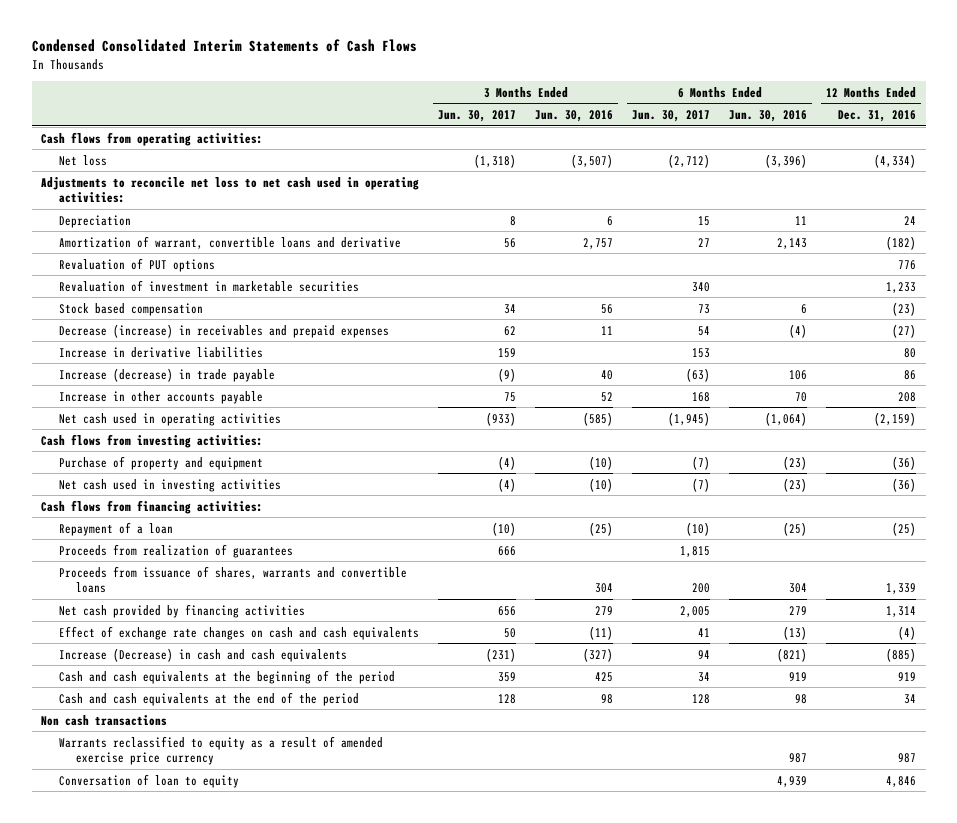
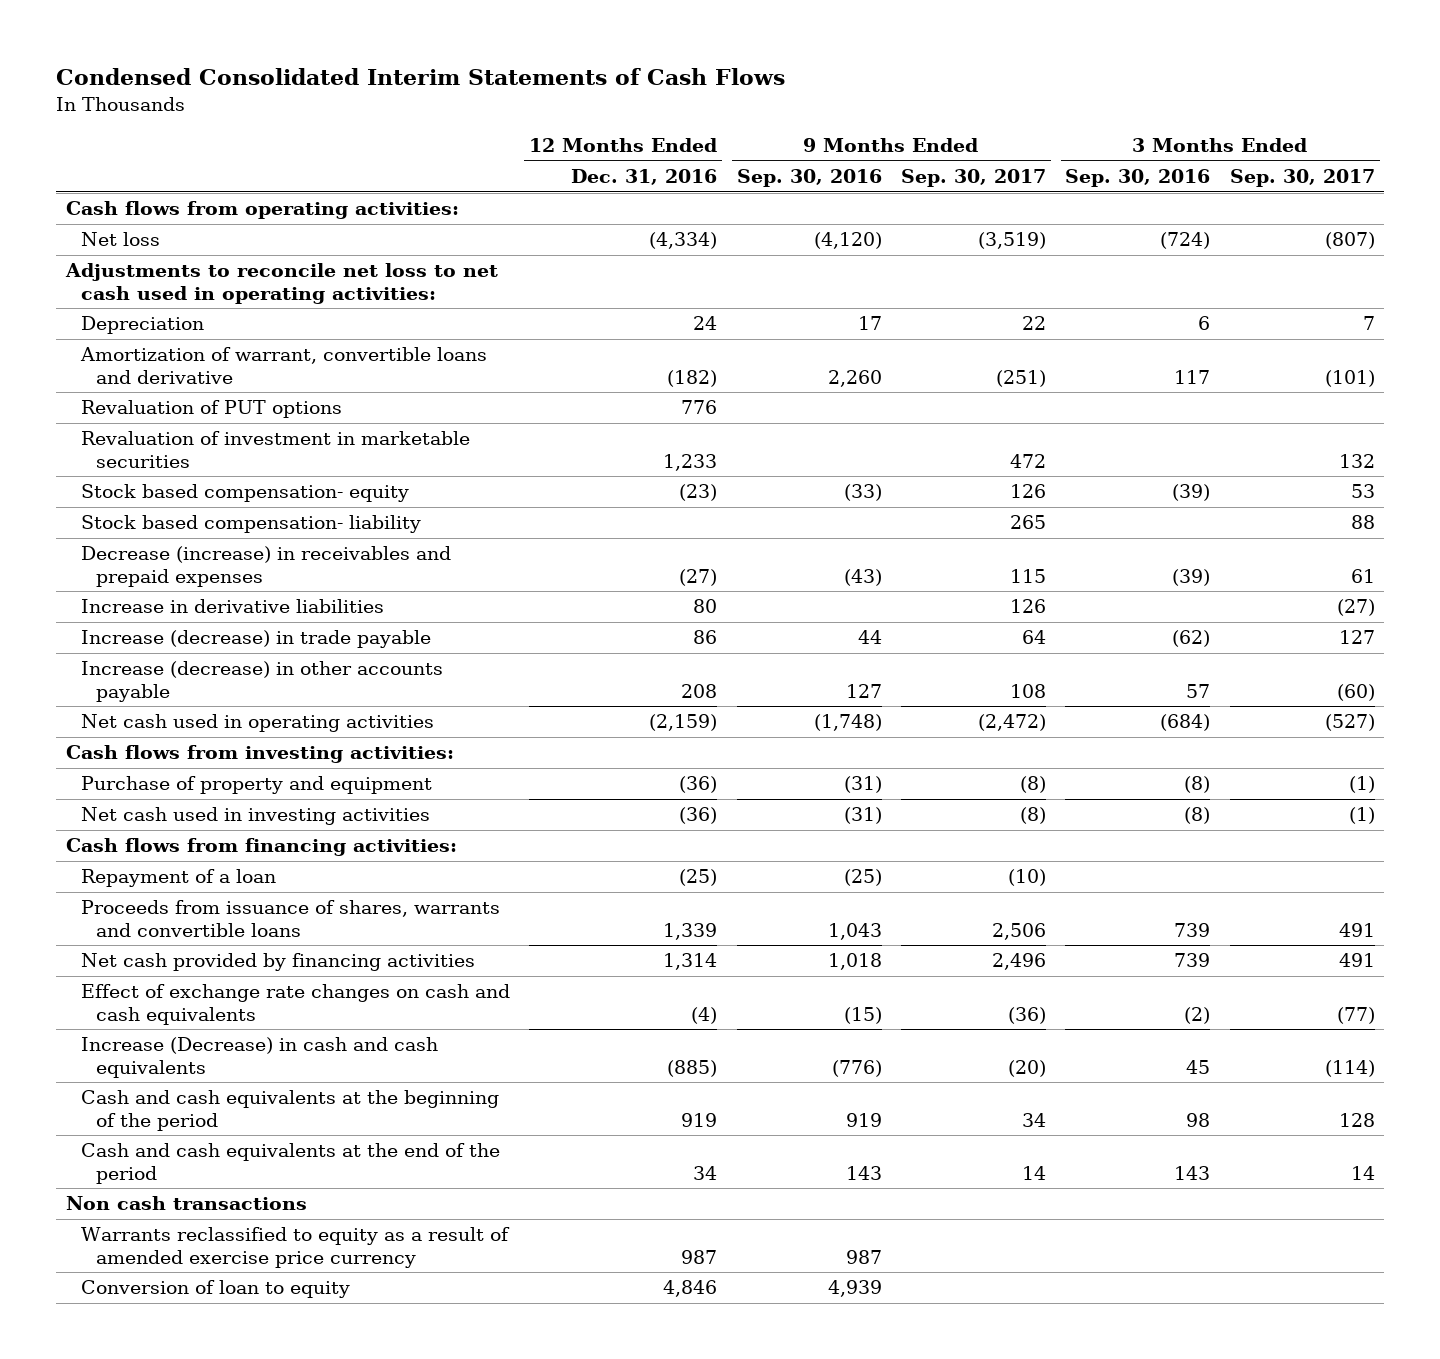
- | 3 Months Ended Jun. 30, 2017 | 3 Months Ended Jun. 30, 2016 | 6 Months Ended Jun. 30, 2017 | 6 Months Ended Jun. 30, 2016 | 12 Months Ended Dec. 31, 2016
+ | 12 Months Ended Dec. 31, 2016 | 9 Months Ended Sep. 30, 2016 | 9 Months Ended Sep. 30, 2017 | 3 Months Ended Sep. 30, 2016 | 3 Months Ended Sep. 30, 2017
- Stock based compensation | 34 | 56 | 73 | 6 | (23)
+ Stock based compensation- equity | (23) | (33) | 126 | (39) | 53
+ Stock based compensation- liability | | | 265 | | 88
- Increase in other accounts payable | 75 | 52 | 168 | 70 | 208
+ Increase (decrease) in other accounts payable | 208 | 127 | 108 | 57 | (60)
- Proceeds from realization of guarantees | 666 | | 1,815 | |
- Conversation of loan to equity | | | | 4,939 | 4,846
+ Conversion of loan to equity | 4,846 | 4,939 | | |

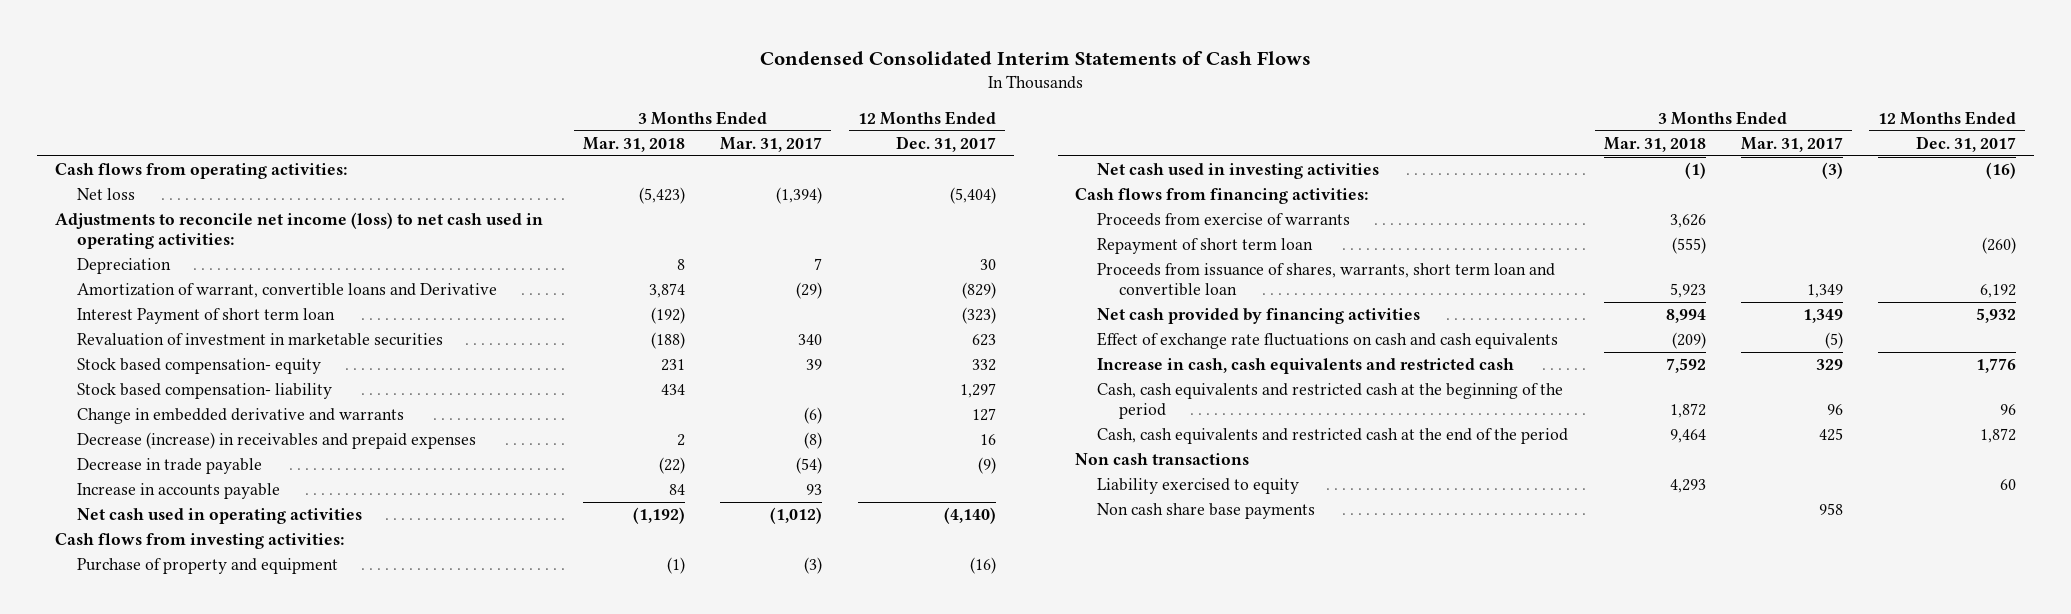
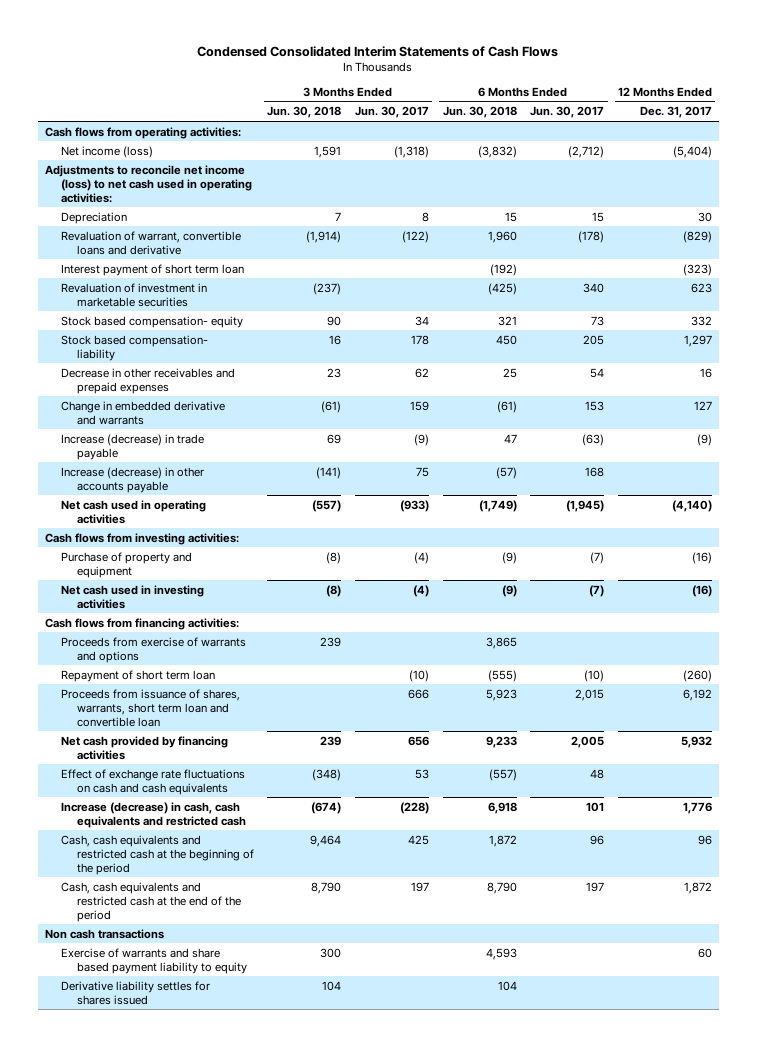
- | 3 Months Ended Mar. 31, 2018 | 3 Months Ended Mar. 31, 2017 | 12 Months Ended Dec. 31, 2017
+ | 3 Months Ended Jun. 30, 2018 | 3 Months Ended Jun. 30, 2017 | 6 Months Ended Jun. 30, 2018 | 6 Months Ended Jun. 30, 2017 | 12 Months Ended Dec. 31, 2017
- Net loss | (5,423) | (1,394) | (5,404)
+ Net income (loss) | 1,591 | (1,318) | (3,832) | (2,712) | (5,404)
- Amortization of warrant, convertible loans and Derivative | 3,874 | (29) | (829)
- Interest Payment of short term loan | (192) | | (323)
+ Revaluation of warrant, convertible loans and derivative | (1,914) | (122) | 1,960 | (178) | (829)
+ Interest payment of short term loan | | | (192) | | (323)
+ Decrease in other receivables and prepaid expenses | 23 | 62 | 25 | 54 | 16
- Decrease (increase) in receivables and prepaid expenses | 2 | (8) | 16
- Decrease in trade payable | (22) | (54) | (9)
- Increase in accounts payable | 84 | 93 |
+ Increase (decrease) in trade payable | 69 | (9) | 47 | (63) | (9)
+ Increase (decrease) in other accounts payable | (141) | 75 | (57) | 168 |
- Proceeds from exercise of warrants | 3,626 | |
+ Proceeds from exercise of warrants and options | 239 | | 3,865 | |
- Increase in cash, cash equivalents and restricted cash | 7,592 | 329 | 1,776
+ Increase (decrease) in cash, cash equivalents and restricted cash | (674) | (228) | 6,918 | 101 | 1,776
- Liability exercised to equity | 4,293 | | 60
- Non cash share base payments | | 958 |
+ Exercise of warrants and share based payment liability to equity | 300 | | 4,593 | | 60
+ Derivative liability settles for shares issued | 104 | | 104 | |

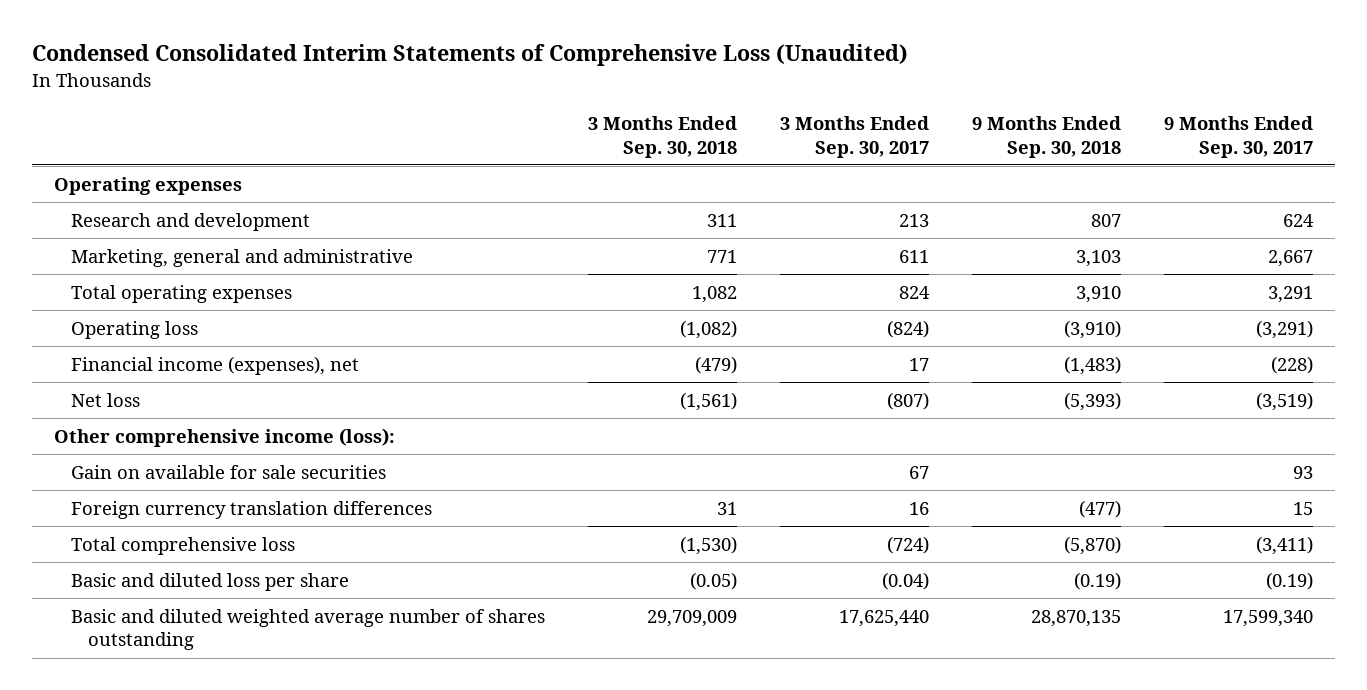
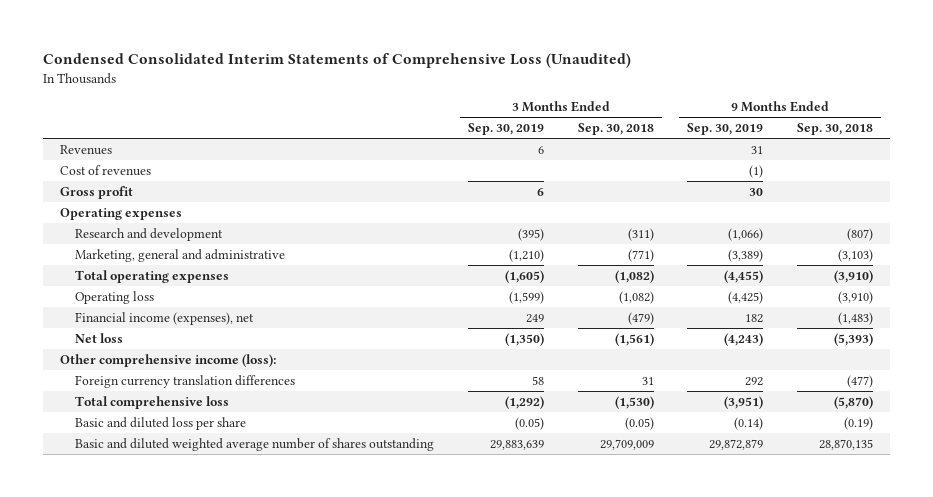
- | 3 Months Ended Sep. 30, 2018 | 3 Months Ended Sep. 30, 2017 | 9 Months Ended Sep. 30, 2018 | 9 Months Ended Sep. 30, 2017
+ | 3 Months Ended Sep. 30, 2019 | 3 Months Ended Sep. 30, 2018 | 9 Months Ended Sep. 30, 2019 | 9 Months Ended Sep. 30, 2018
+ Revenues | 6 | | 31 |
+ Cost of revenues | | | (1) |
+ Gross profit | 6 | | 30 |
- Research and development | 311 | 213 | 807 | 624
- Marketing, general and administrative | 771 | 611 | 3,103 | 2,667
- Total operating expenses | 1,082 | 824 | 3,910 | 3,291
+ Research and development | (395) | (311) | (1,066) | (807)
+ Marketing, general and administrative | (1,210) | (771) | (3,389) | (3,103)
+ Total operating expenses | (1,605) | (1,082) | (4,455) | (3,910)
- Gain on available for sale securities | | 67 | | 93

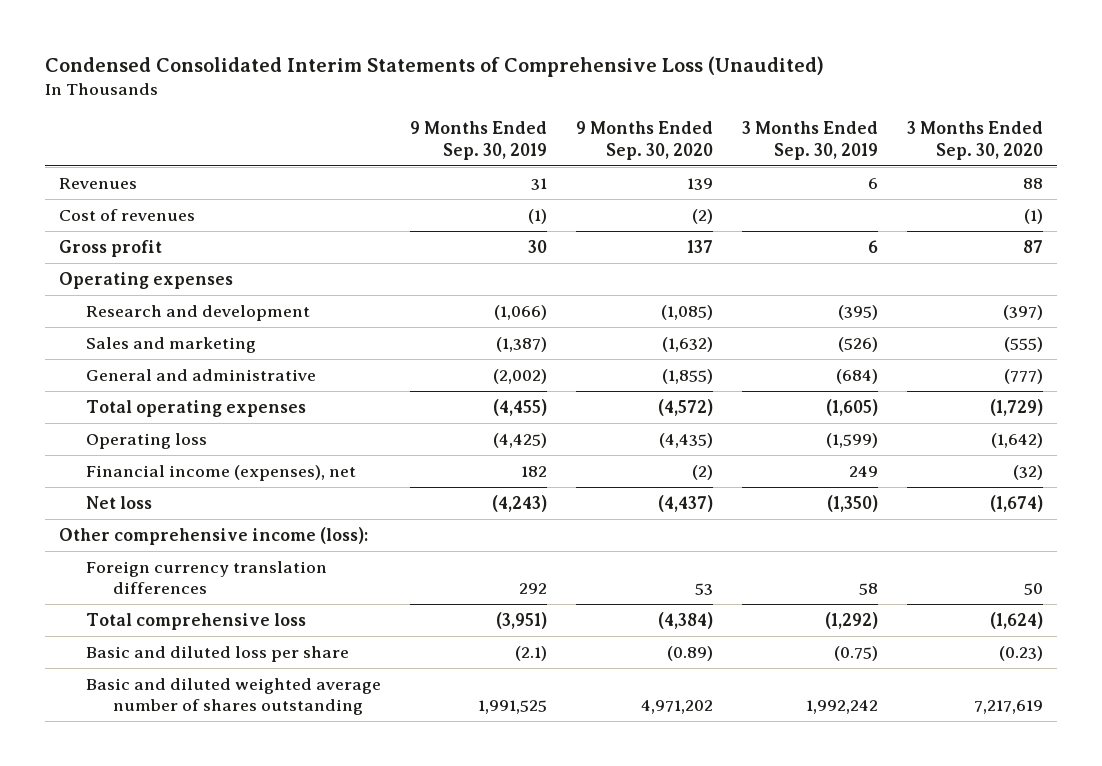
- | 3 Months Ended Sep. 30, 2019 | 3 Months Ended Sep. 30, 2018 | 9 Months Ended Sep. 30, 2019 | 9 Months Ended Sep. 30, 2018
+ | 9 Months Ended Sep. 30, 2019 | 9 Months Ended Sep. 30, 2020 | 3 Months Ended Sep. 30, 2019 | 3 Months Ended Sep. 30, 2020
- Marketing, general and administrative | (1,210) | (771) | (3,389) | (3,103)
+ Sales and marketing | (1,387) | (1,632) | (526) | (555)
+ General and administrative | (2,002) | (1,855) | (684) | (777)
- Basic and diluted loss per share | (0.05) | (0.05) | (0.14) | (0.19)
- Basic and diluted weighted average number of shares outstanding | 29,883,639 | 29,709,009 | 29,872,879 | 28,870,135
+ Basic and diluted loss per share | (2.1) | (0.89) | (0.75) | (0.23)
+ Basic and diluted weighted average number of shares outstanding | 1,991,525 | 4,971,202 | 1,992,242 | 7,217,619

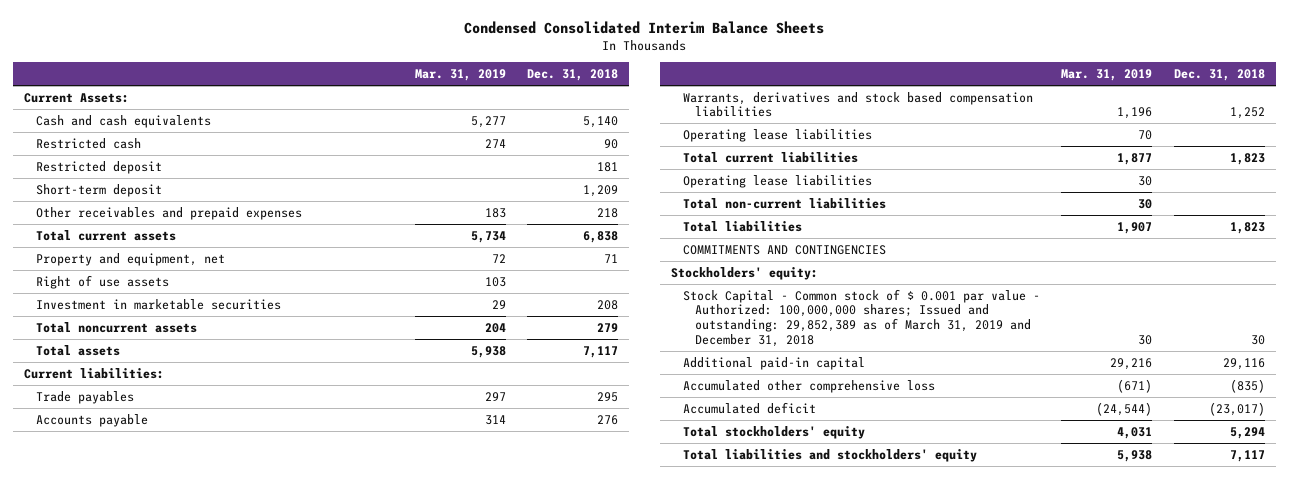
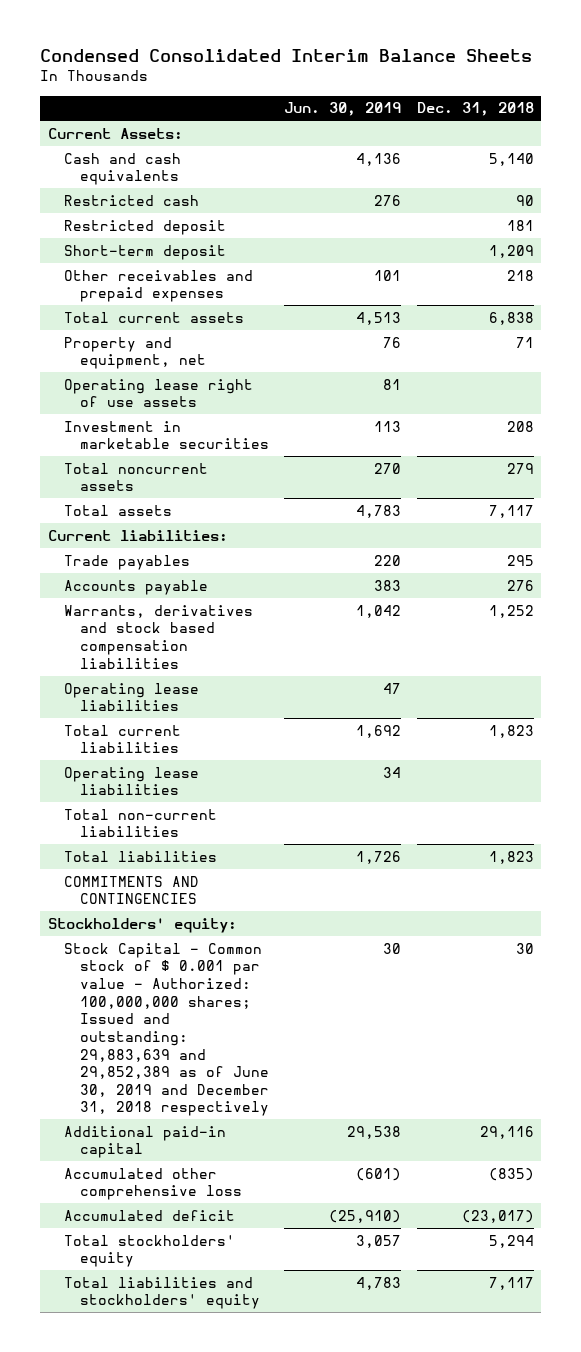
- | Mar. 31, 2019 | Dec. 31, 2018
+ | Jun. 30, 2019 | Dec. 31, 2018
- Right of use assets | 103 |
+ Operating lease right of use assets | 81 |
- Stock Capital - Common stock of $ 0.001 par value - Authorized: 100,000,000 shares; Issued and outstanding: 29,852,389 as of March 31, 2019 and December 31, 2018 | 30 | 30
+ Stock Capital - Common stock of $ 0.001 par value - Authorized: 100,000,000 shares; Issued and outstanding: 29,883,639 and 29,852,389 as of June 30, 2019 and December 31, 2018 respectively | 30 | 30

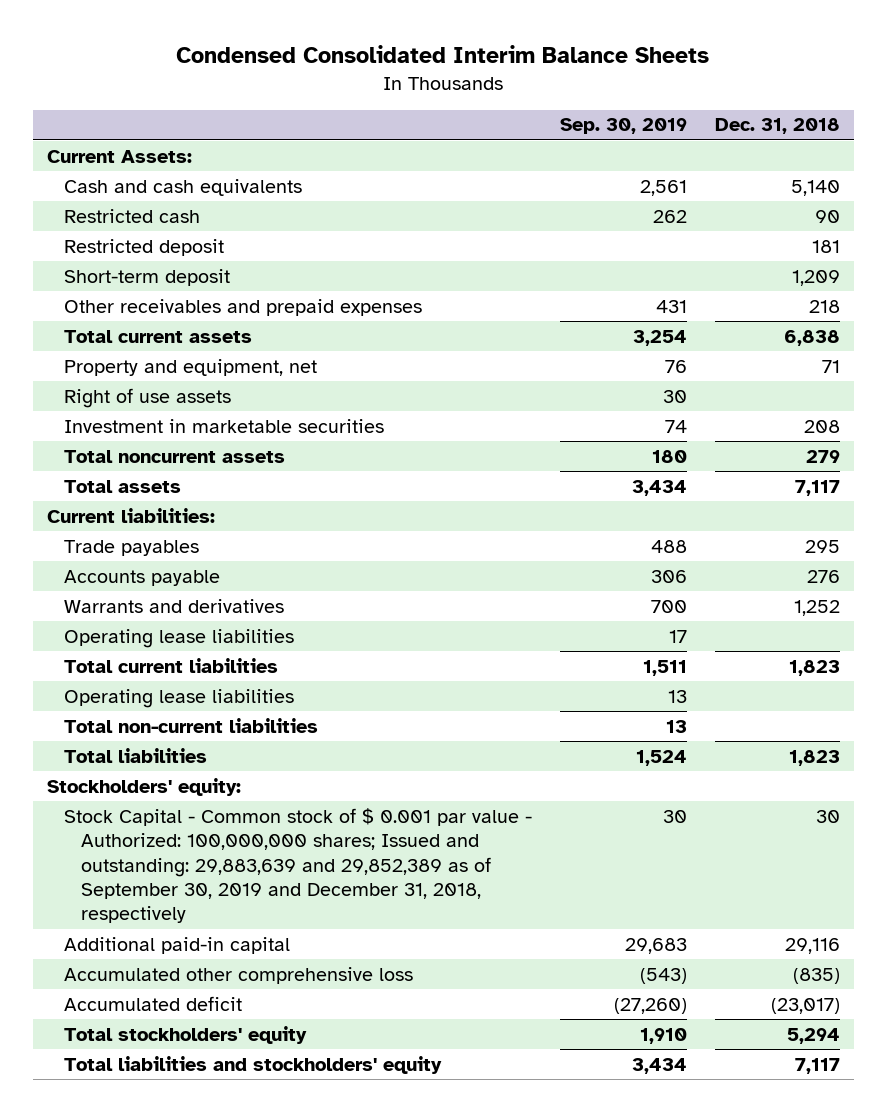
- | Jun. 30, 2019 | Dec. 31, 2018
+ | Sep. 30, 2019 | Dec. 31, 2018
- Operating lease right of use assets | 81 |
+ Right of use assets | 30 |
- Warrants, derivatives and stock based compensation liabilities | 1,042 | 1,252
+ Warrants and derivatives | 700 | 1,252
- COMMITMENTS AND CONTINGENCIES
- Stock Capital - Common stock of $ 0.001 par value - Authorized: 100,000,000 shares; Issued and outstanding: 29,883,639 and 29,852,389 as of June 30, 2019 and December 31, 2018 respectively | 30 | 30
+ Stock Capital - Common stock of $ 0.001 par value - Authorized: 100,000,000 shares; Issued and outstanding: 29,883,639 and 29,852,389 as of September 30, 2019 and December 31, 2018, respectively | 30 | 30

